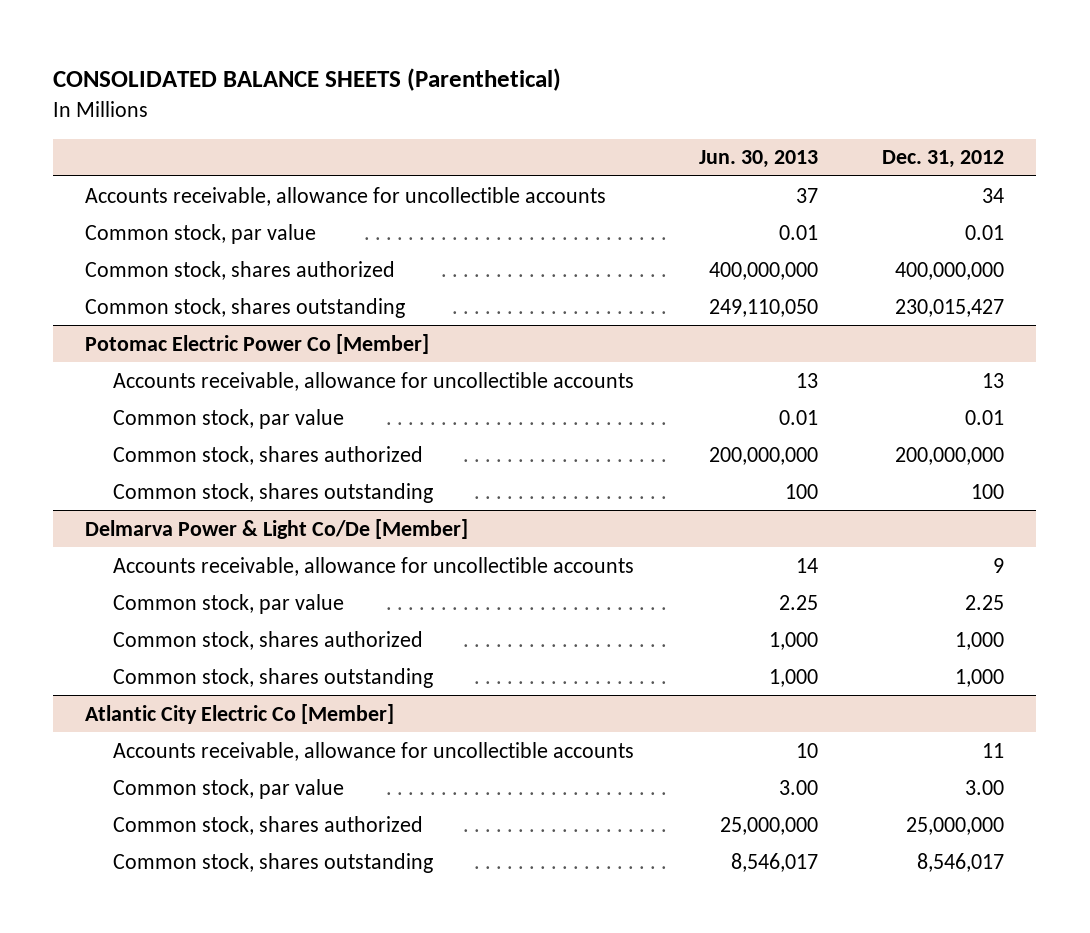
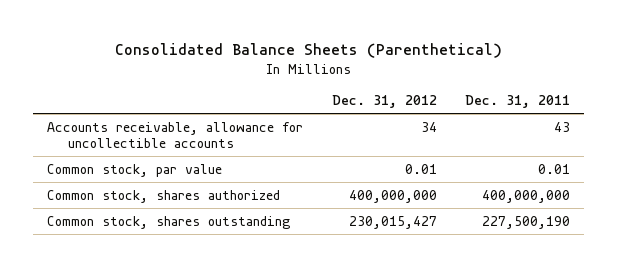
- CONSOLIDATED BALANCE SHEETS (Parenthetical)
+ Consolidated Balance Sheets (Parenthetical)
- | Jun. 30, 2013 | Dec. 31, 2012
+ | Dec. 31, 2012 | Dec. 31, 2011
- Potomac Electric Power Co [Member]
- Accounts receivable, allowance for uncollectible accounts | 13 | 13
- Common stock, par value | 0.01 | 0.01
- Common stock, shares authorized | 200,000,000 | 200,000,000
- Common stock, shares outstanding | 100 | 100
- Delmarva Power & Light Co/De [Member]
- Accounts receivable, allowance for uncollectible accounts | 14 | 9
- Common stock, par value | 2.25 | 2.25
- Common stock, shares authorized | 1,000 | 1,000
- Common stock, shares outstanding | 1,000 | 1,000
- Atlantic City Electric Co [Member]
- Accounts receivable, allowance for uncollectible accounts | 10 | 11
- Common stock, par value | 3.00 | 3.00
- Common stock, shares authorized | 25,000,000 | 25,000,000
- Common stock, shares outstanding | 8,546,017 | 8,546,017

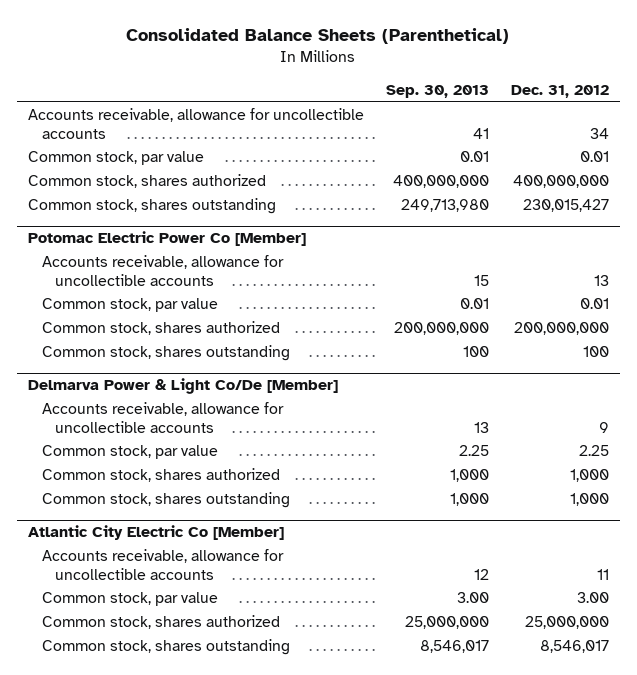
- | Dec. 31, 2012 | Dec. 31, 2011
+ | Sep. 30, 2013 | Dec. 31, 2012
+ Potomac Electric Power Co [Member]
+ Accounts receivable, allowance for uncollectible accounts | 15 | 13
+ Common stock, par value | 0.01 | 0.01
+ Common stock, shares authorized | 200,000,000 | 200,000,000
+ Common stock, shares outstanding | 100 | 100
+ Delmarva Power & Light Co/De [Member]
+ Accounts receivable, allowance for uncollectible accounts | 13 | 9
+ Common stock, par value | 2.25 | 2.25
+ Common stock, shares authorized | 1,000 | 1,000
+ Common stock, shares outstanding | 1,000 | 1,000
+ Atlantic City Electric Co [Member]
+ Accounts receivable, allowance for uncollectible accounts | 12 | 11
+ Common stock, par value | 3.00 | 3.00
+ Common stock, shares authorized | 25,000,000 | 25,000,000
+ Common stock, shares outstanding | 8,546,017 | 8,546,017

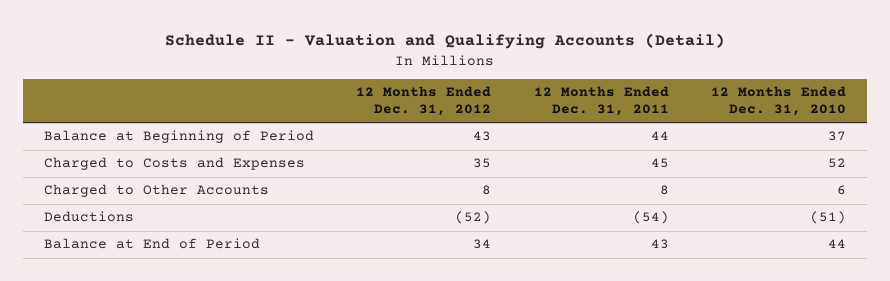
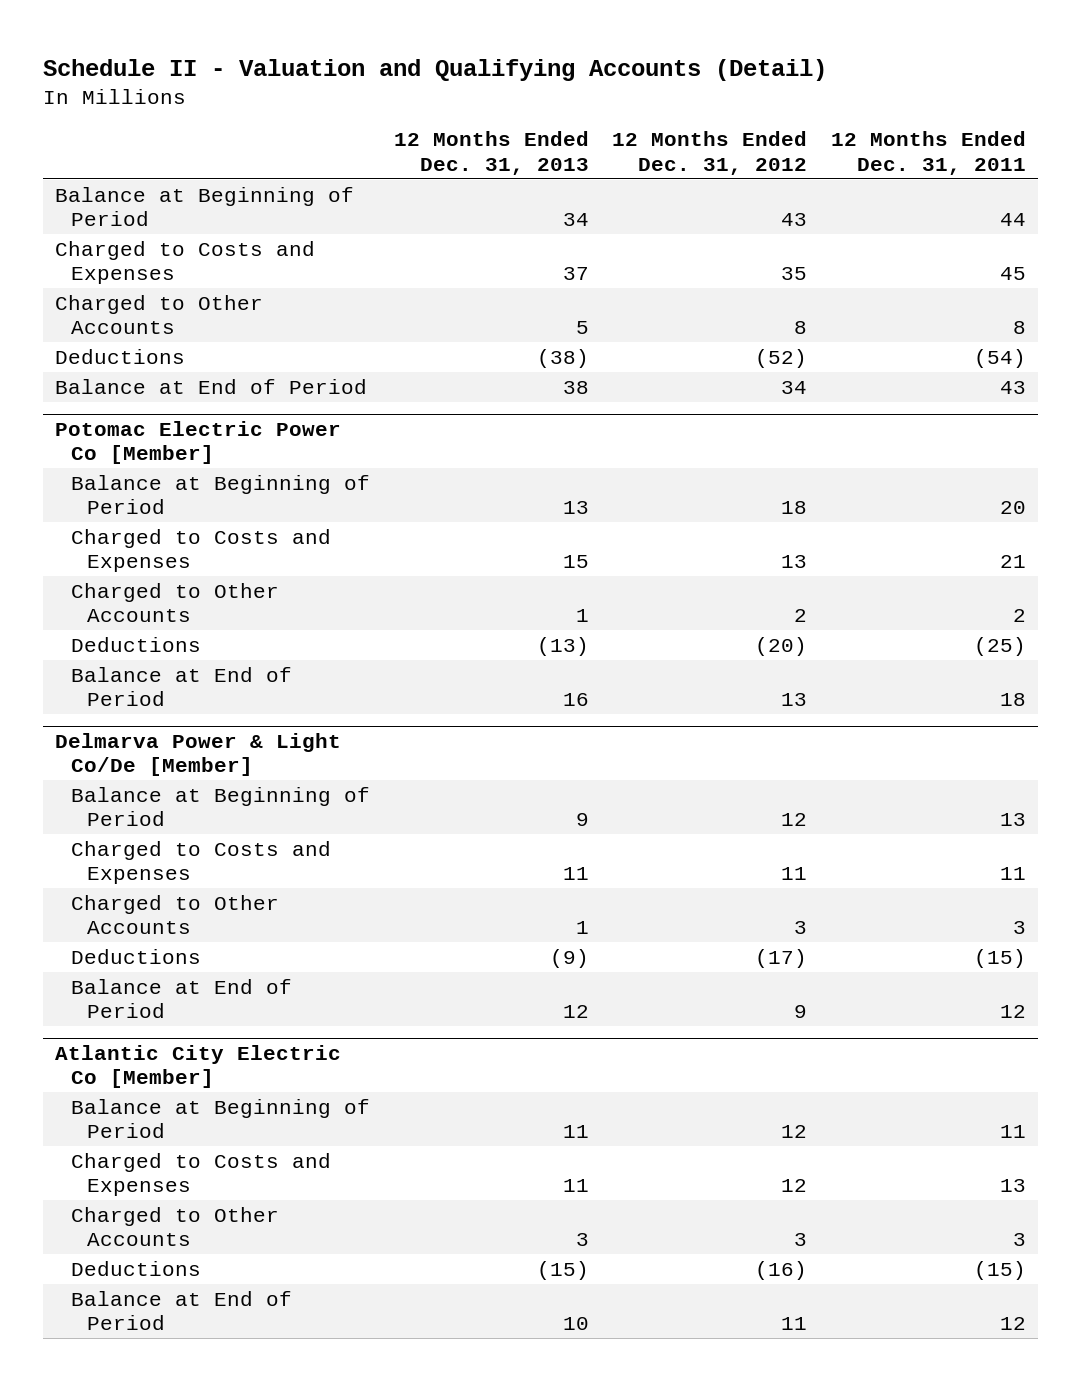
- | 12 Months Ended Dec. 31, 2012 | 12 Months Ended Dec. 31, 2011 | 12 Months Ended Dec. 31, 2010
+ | 12 Months Ended Dec. 31, 2013 | 12 Months Ended Dec. 31, 2012 | 12 Months Ended Dec. 31, 2011
+ Potomac Electric Power Co [Member]
+ Balance at Beginning of Period | 13 | 18 | 20
+ Charged to Costs and Expenses | 15 | 13 | 21
+ Charged to Other Accounts | 1 | 2 | 2
+ Deductions | (13) | (20) | (25)
+ Balance at End of Period | 16 | 13 | 18
+ Delmarva Power & Light Co/De [Member]
+ Balance at Beginning of Period | 9 | 12 | 13
+ Charged to Costs and Expenses | 11 | 11 | 11
+ Charged to Other Accounts | 1 | 3 | 3
+ Deductions | (9) | (17) | (15)
+ Balance at End of Period | 12 | 9 | 12
+ Atlantic City Electric Co [Member]
+ Balance at Beginning of Period | 11 | 12 | 11
+ Charged to Costs and Expenses | 11 | 12 | 13
+ Charged to Other Accounts | 3 | 3 | 3
+ Deductions | (15) | (16) | (15)
+ Balance at End of Period | 10 | 11 | 12

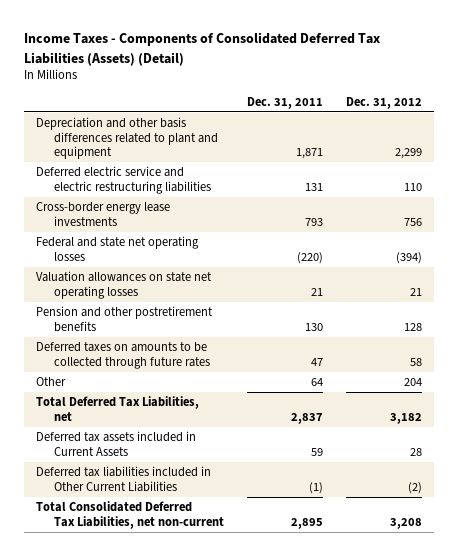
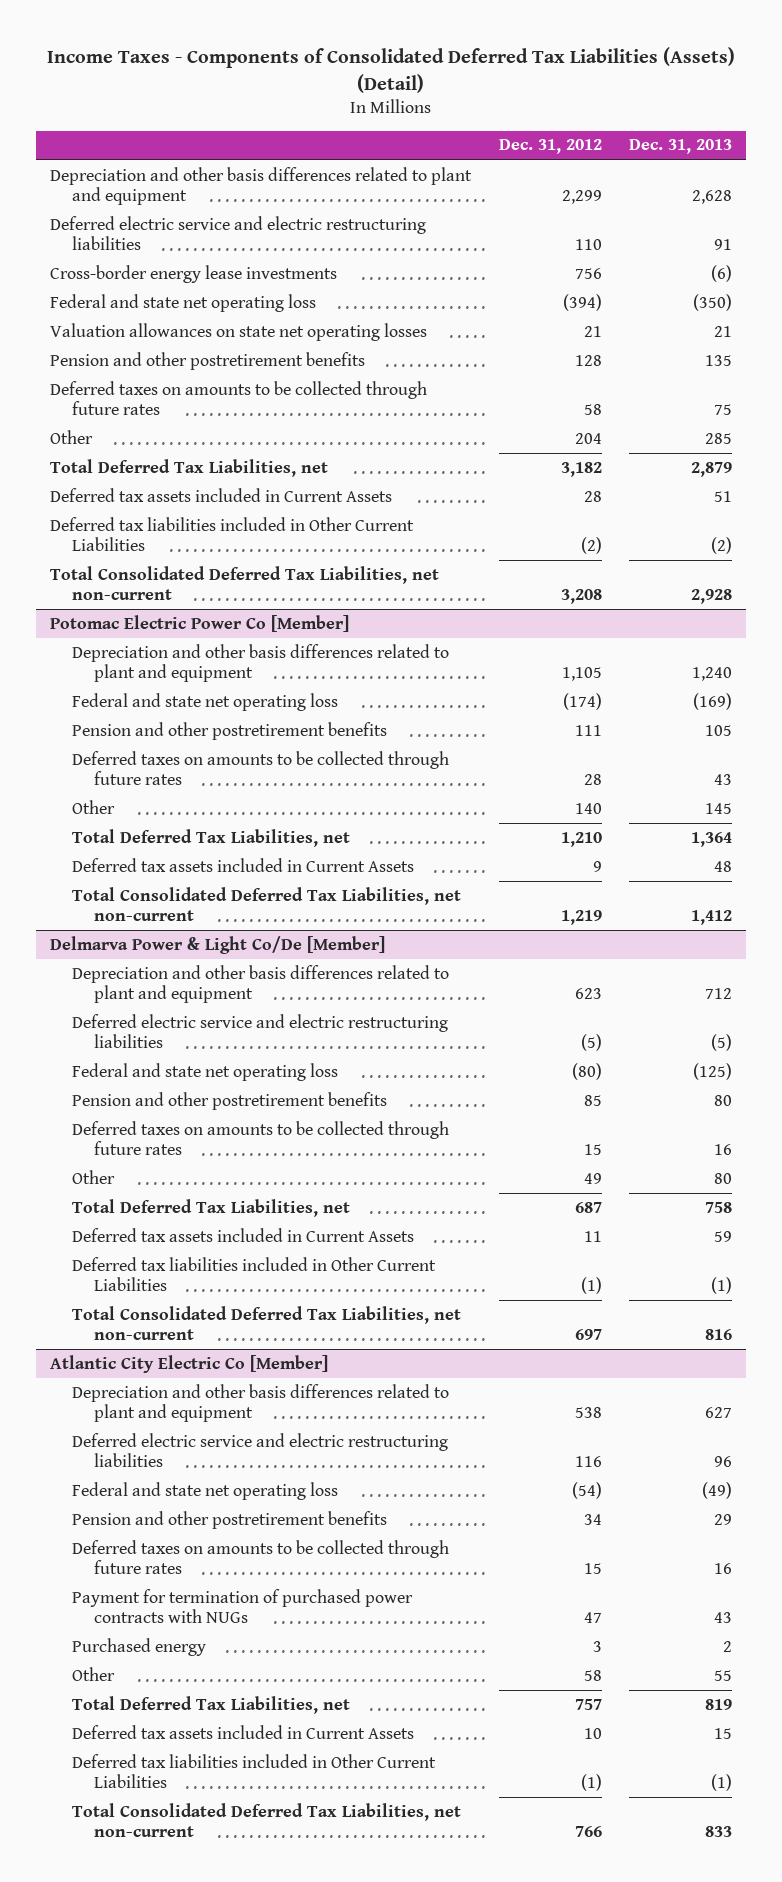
- | Dec. 31, 2011 | Dec. 31, 2012
+ | Dec. 31, 2012 | Dec. 31, 2013
- Federal and state net operating losses | (220) | (394)
+ Federal and state net operating loss | (394) | (350)
+ Potomac Electric Power Co [Member]
+ Depreciation and other basis differences related to plant and equipment | 1,105 | 1,240
+ Federal and state net operating loss | (174) | (169)
+ Pension and other postretirement benefits | 111 | 105
+ Deferred taxes on amounts to be collected through future rates | 28 | 43
+ Other | 140 | 145
+ Total Deferred Tax Liabilities, net | 1,210 | 1,364
+ Deferred tax assets included in Current Assets | 9 | 48
+ Total Consolidated Deferred Tax Liabilities, net non-current | 1,219 | 1,412
+ Delmarva Power & Light Co/De [Member]
+ Depreciation and other basis differences related to plant and equipment | 623 | 712
+ Deferred electric service and electric restructuring liabilities | (5) | (5)
+ Federal and state net operating loss | (80) | (125)
+ Pension and other postretirement benefits | 85 | 80
+ Deferred taxes on amounts to be collected through future rates | 15 | 16
+ Other | 49 | 80
+ Total Deferred Tax Liabilities, net | 687 | 758
+ Deferred tax assets included in Current Assets | 11 | 59
+ Deferred tax liabilities included in Other Current Liabilities | (1) | (1)
+ Total Consolidated Deferred Tax Liabilities, net non-current | 697 | 816
+ Atlantic City Electric Co [Member]
+ Depreciation and other basis differences related to plant and equipment | 538 | 627
+ Deferred electric service and electric restructuring liabilities | 116 | 96
+ Federal and state net operating loss | (54) | (49)
+ Pension and other postretirement benefits | 34 | 29
+ Deferred taxes on amounts to be collected through future rates | 15 | 16
+ Payment for termination of purchased power contracts with NUGs | 47 | 43
+ Purchased energy | 3 | 2
+ Other | 58 | 55
+ Total Deferred Tax Liabilities, net | 757 | 819
+ Deferred tax assets included in Current Assets | 10 | 15
+ Deferred tax liabilities included in Other Current Liabilities | (1) | (1)
+ Total Consolidated Deferred Tax Liabilities, net non-current | 766 | 833

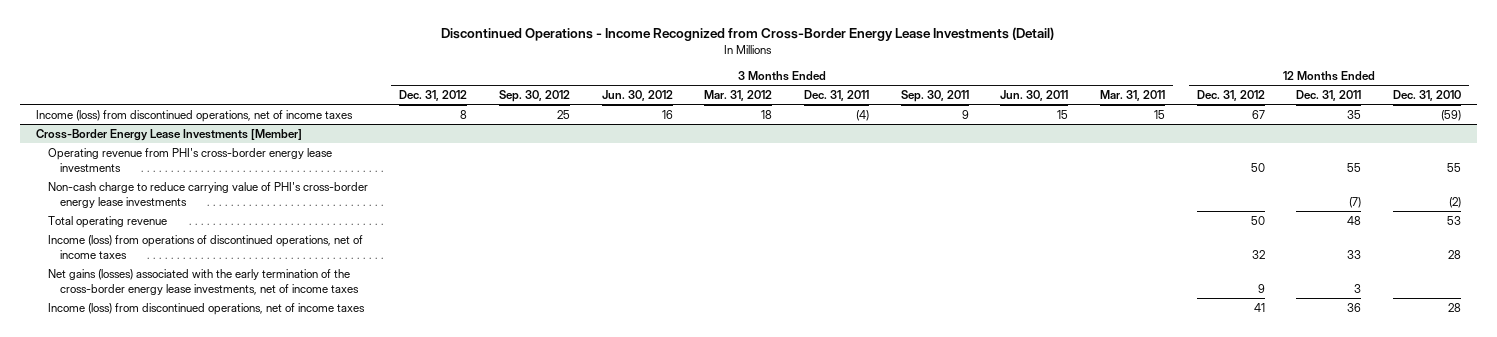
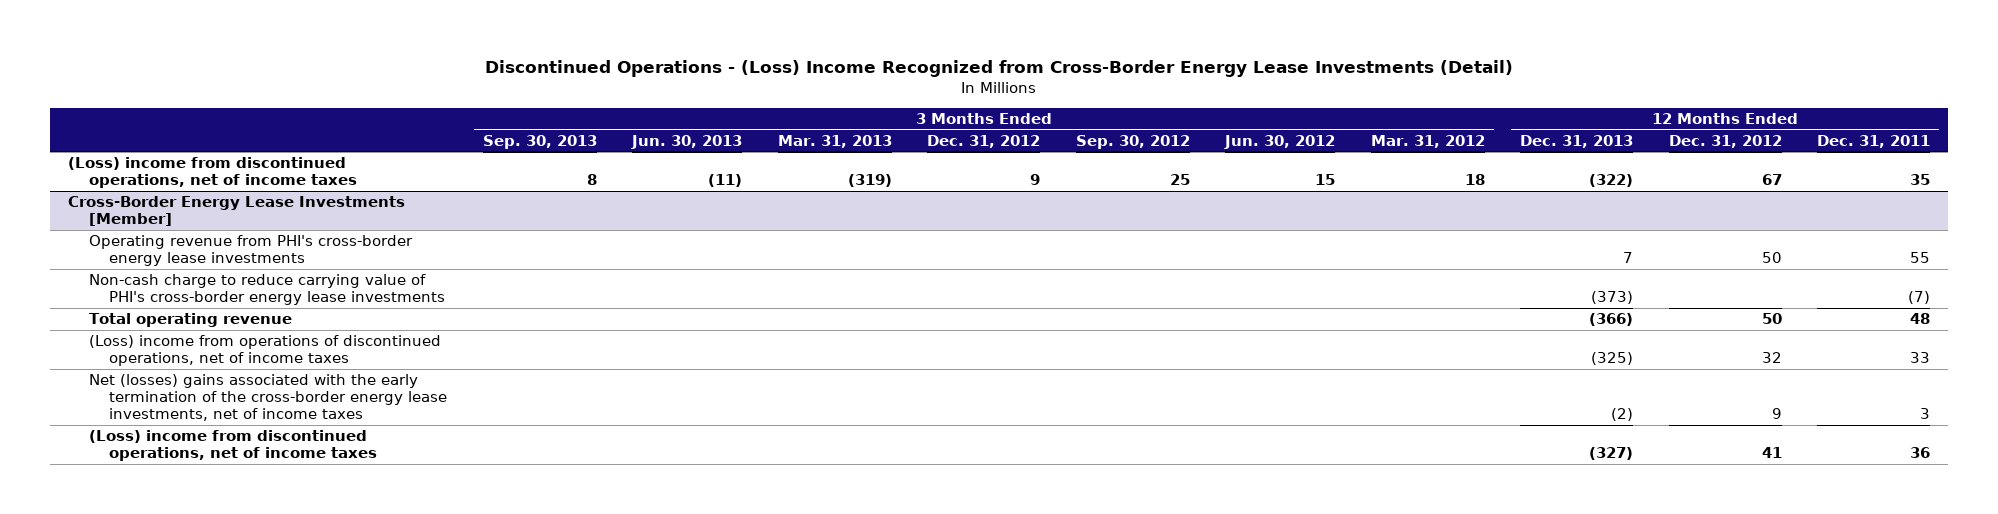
- Discontinued Operations - Income Recognized from Cross-Border Energy Lease Investments (Detail)
+ Discontinued Operations - (Loss) Income Recognized from Cross-Border Energy Lease Investments (Detail)
- | 3 Months Ended Dec. 31, 2012 | 3 Months Ended Sep. 30, 2012 | 3 Months Ended Jun. 30, 2012 | 3 Months Ended Mar. 31, 2012 | 3 Months Ended Dec. 31, 2011 | 3 Months Ended Sep. 30, 2011 | 3 Months Ended Jun. 30, 2011 | 3 Months Ended Mar. 31, 2011 | 12 Months Ended Dec. 31, 2012 | 12 Months Ended Dec. 31, 2011 | 12 Months Ended Dec. 31, 2010
+ | 3 Months Ended Sep. 30, 2013 | 3 Months Ended Jun. 30, 2013 | 3 Months Ended Mar. 31, 2013 | 3 Months Ended Dec. 31, 2012 | 3 Months Ended Sep. 30, 2012 | 3 Months Ended Jun. 30, 2012 | 3 Months Ended Mar. 31, 2012 | 12 Months Ended Dec. 31, 2013 | 12 Months Ended Dec. 31, 2012 | 12 Months Ended Dec. 31, 2011
- Income (loss) from discontinued operations, net of income taxes | 8 | 25 | 16 | 18 | (4) | 9 | 15 | 15 | 67 | 35 | (59)
+ (Loss) income from discontinued operations, net of income taxes | 8 | (11) | (319) | 9 | 25 | 15 | 18 | (322) | 67 | 35
@ Cross-Border Energy Lease Investments [Member]
- Income (loss) from operations of discontinued operations, net of income taxes | | | | | | | | | 32 | 33 | 28
- Net gains (losses) associated with the early termination of the cross-border energy lease investments, net of income taxes | | | | | | | | | 9 | 3 |
- Income (loss) from discontinued operations, net of income taxes | | | | | | | | | 41 | 36 | 28
+ (Loss) income from operations of discontinued operations, net of income taxes | | | | | | | | (325) | 32 | 33
+ Net (losses) gains associated with the early termination of the cross-border energy lease investments, net of income taxes | | | | | | | | (2) | 9 | 3
+ (Loss) income from discontinued operations, net of income taxes | | | | | | | | (327) | 41 | 36

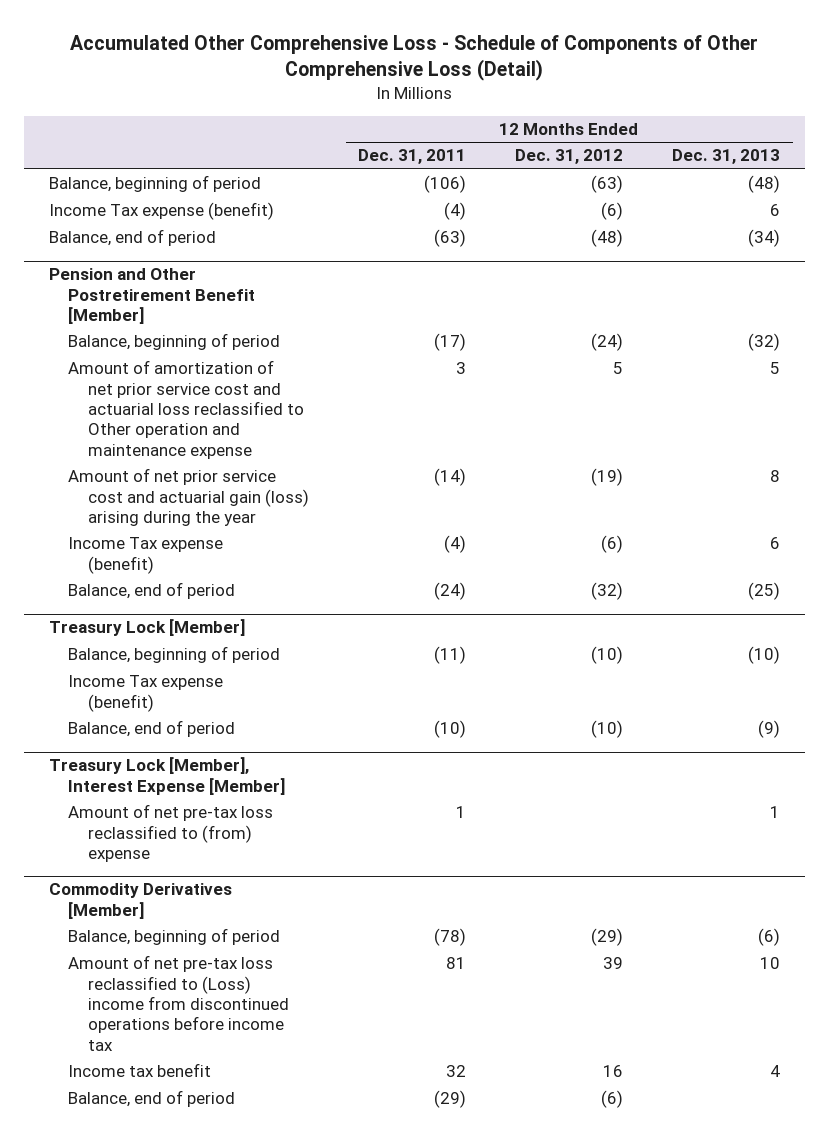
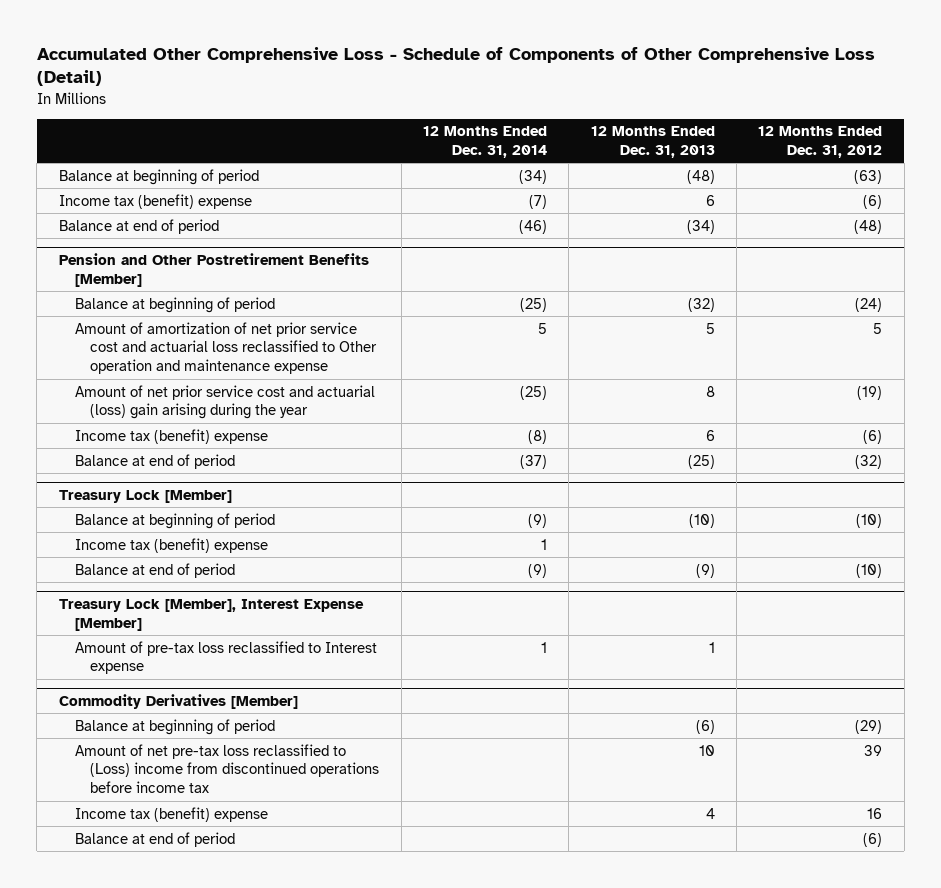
- | 12 Months Ended Dec. 31, 2011 | 12 Months Ended Dec. 31, 2012 | 12 Months Ended Dec. 31, 2013
+ | 12 Months Ended Dec. 31, 2014 | 12 Months Ended Dec. 31, 2013 | 12 Months Ended Dec. 31, 2012
- Balance, beginning of period | (106) | (63) | (48)
- Income Tax expense (benefit) | (4) | (6) | 6
- Balance, end of period | (63) | (48) | (34)
- Pension and Other Postretirement Benefit [Member]
- Balance, beginning of period | (17) | (24) | (32)
+ Balance at beginning of period | (34) | (48) | (63)
+ Income tax (benefit) expense | (7) | 6 | (6)
+ Balance at end of period | (46) | (34) | (48)
+ Pension and Other Postretirement Benefits [Member]
+ Balance at beginning of period | (25) | (32) | (24)
- Amount of net prior service cost and actuarial gain (loss) arising during the year | (14) | (19) | 8
- Income Tax expense (benefit) | (4) | (6) | 6
- Balance, end of period | (24) | (32) | (25)
+ Amount of net prior service cost and actuarial (loss) gain arising during the year | (25) | 8 | (19)
+ Income tax (benefit) expense | (8) | 6 | (6)
+ Balance at end of period | (37) | (25) | (32)
@ Treasury Lock [Member]
- Balance, beginning of period | (11) | (10) | (10)
- Income Tax expense (benefit)
- Balance, end of period | (10) | (10) | (9)
+ Balance at beginning of period | (9) | (10) | (10)
+ Income tax (benefit) expense | 1 | |
+ Balance at end of period | (9) | (9) | (10)
@ Treasury Lock [Member], Interest Expense [Member]
- Amount of net pre-tax loss reclassified to (from) expense | 1 | | 1
+ Amount of pre-tax loss reclassified to Interest expense | 1 | 1 |
@ Commodity Derivatives [Member]
- Balance, beginning of period | (78) | (29) | (6)
+ Balance at beginning of period | | (6) | (29)
- Income tax benefit | 32 | 16 | 4
- Balance, end of period | (29) | (6) |
+ Income tax (benefit) expense | | 4 | 16
+ Balance at end of period | | | (6)

